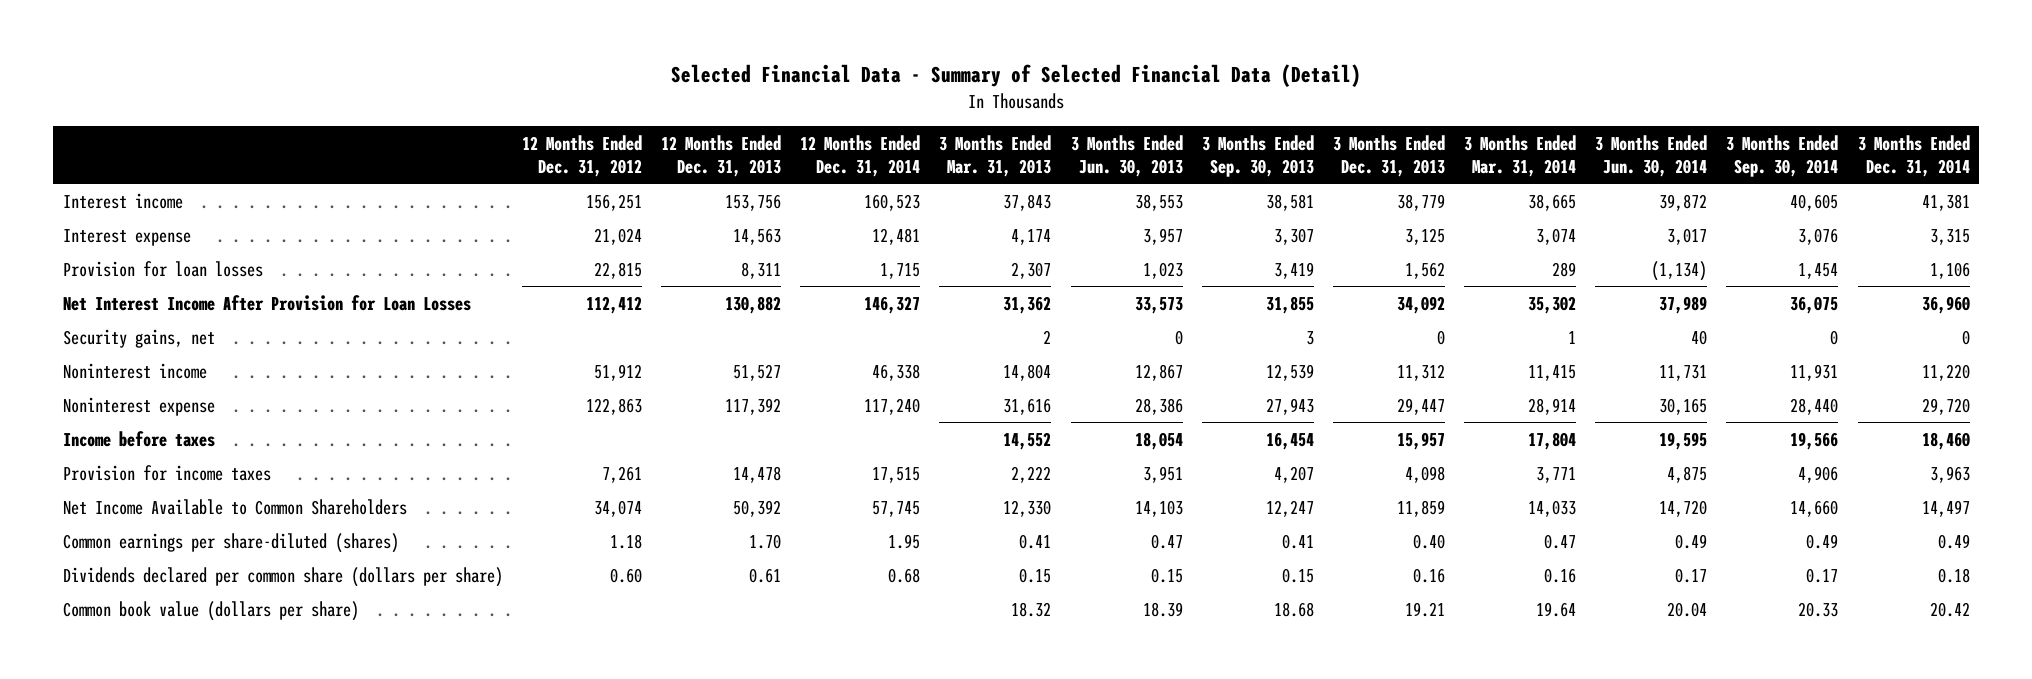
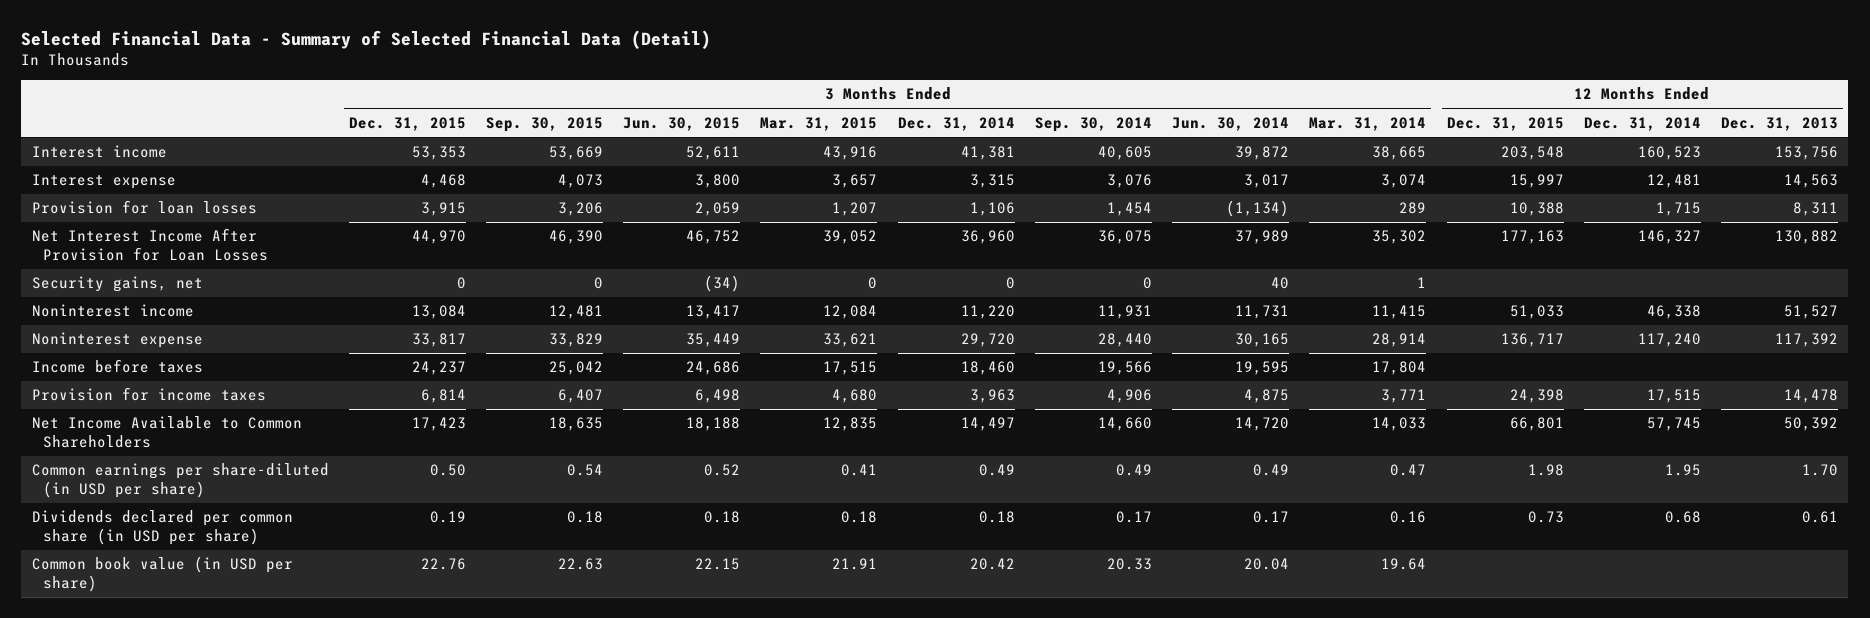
- | 12 Months Ended Dec. 31, 2012 | 12 Months Ended Dec. 31, 2013 | 12 Months Ended Dec. 31, 2014 | 3 Months Ended Mar. 31, 2013 | 3 Months Ended Jun. 30, 2013 | 3 Months Ended Sep. 30, 2013 | 3 Months Ended Dec. 31, 2013 | 3 Months Ended Mar. 31, 2014 | 3 Months Ended Jun. 30, 2014 | 3 Months Ended Sep. 30, 2014 | 3 Months Ended Dec. 31, 2014
+ | 3 Months Ended Dec. 31, 2015 | 3 Months Ended Sep. 30, 2015 | 3 Months Ended Jun. 30, 2015 | 3 Months Ended Mar. 31, 2015 | 3 Months Ended Dec. 31, 2014 | 3 Months Ended Sep. 30, 2014 | 3 Months Ended Jun. 30, 2014 | 3 Months Ended Mar. 31, 2014 | 12 Months Ended Dec. 31, 2015 | 12 Months Ended Dec. 31, 2014 | 12 Months Ended Dec. 31, 2013
- Common earnings per share-diluted (shares) | 1.18 | 1.70 | 1.95 | 0.41 | 0.47 | 0.41 | 0.40 | 0.47 | 0.49 | 0.49 | 0.49
- Dividends declared per common share (dollars per share) | 0.60 | 0.61 | 0.68 | 0.15 | 0.15 | 0.15 | 0.16 | 0.16 | 0.17 | 0.17 | 0.18
- Common book value (dollars per share) | | | | 18.32 | 18.39 | 18.68 | 19.21 | 19.64 | 20.04 | 20.33 | 20.42
+ Common earnings per share-diluted (in USD per share) | 0.50 | 0.54 | 0.52 | 0.41 | 0.49 | 0.49 | 0.49 | 0.47 | 1.98 | 1.95 | 1.70
+ Dividends declared per common share (in USD per share) | 0.19 | 0.18 | 0.18 | 0.18 | 0.18 | 0.17 | 0.17 | 0.16 | 0.73 | 0.68 | 0.61
+ Common book value (in USD per share) | 22.76 | 22.63 | 22.15 | 21.91 | 20.42 | 20.33 | 20.04 | 19.64 | | |

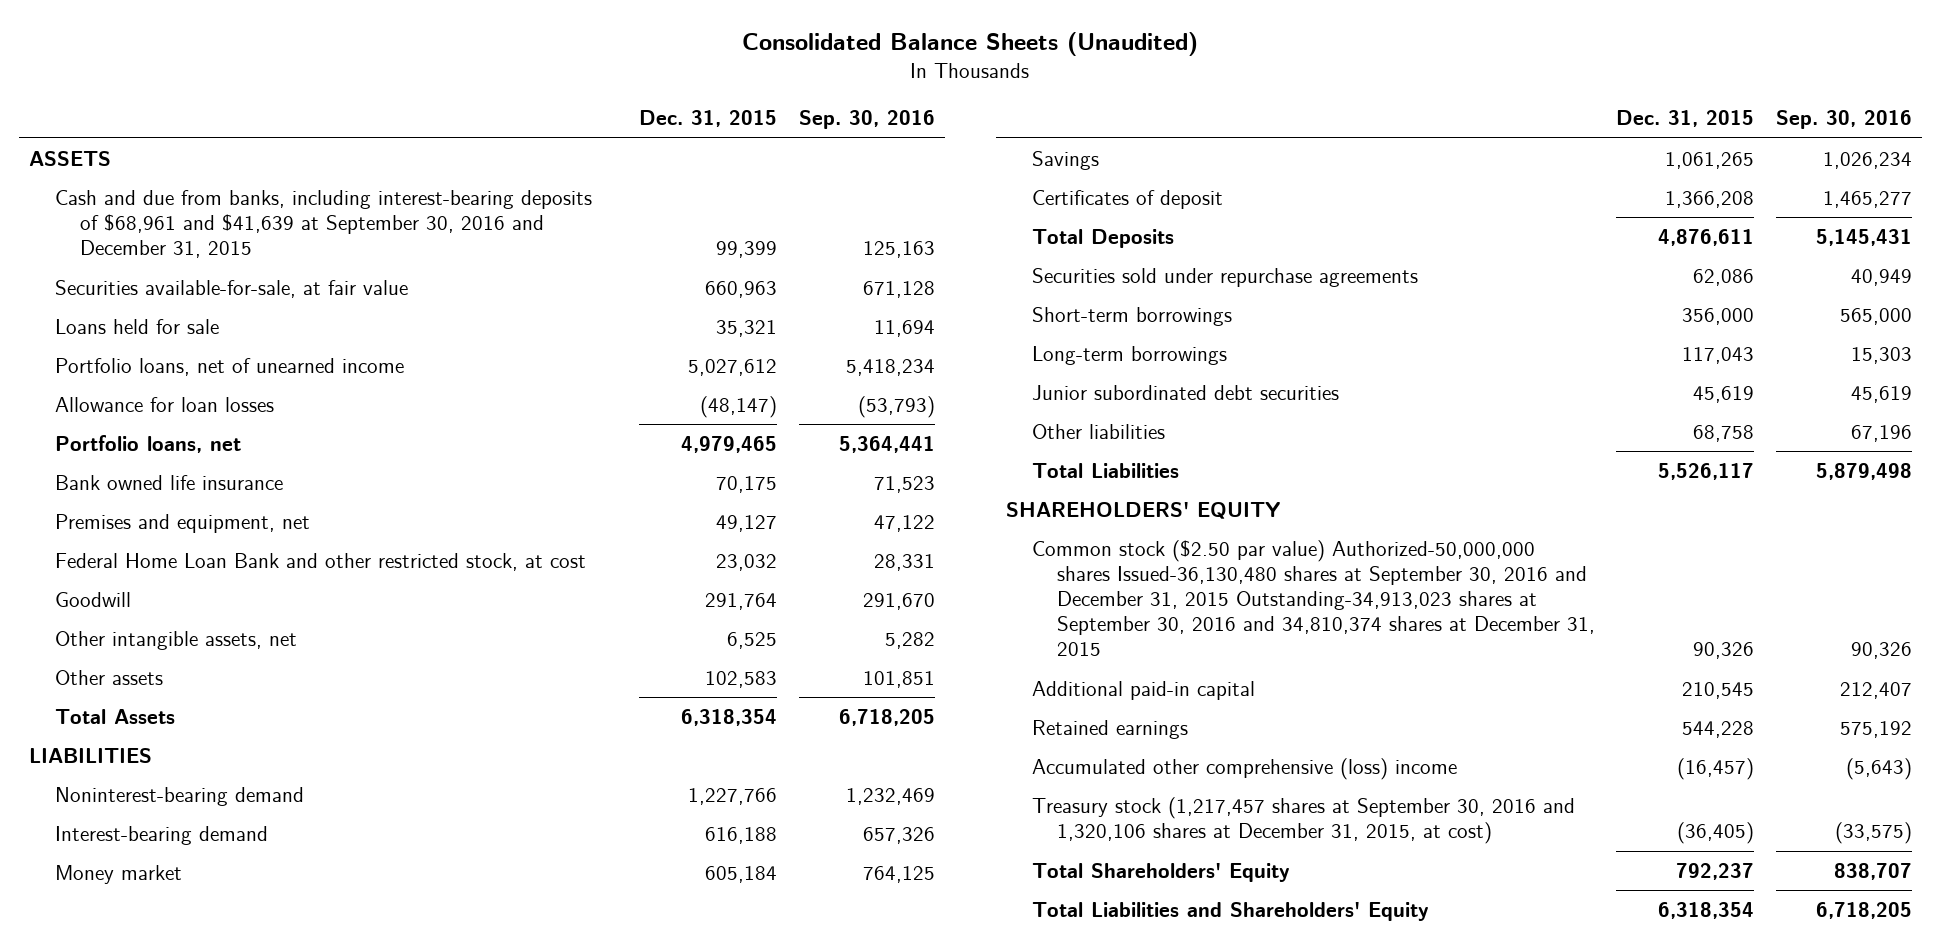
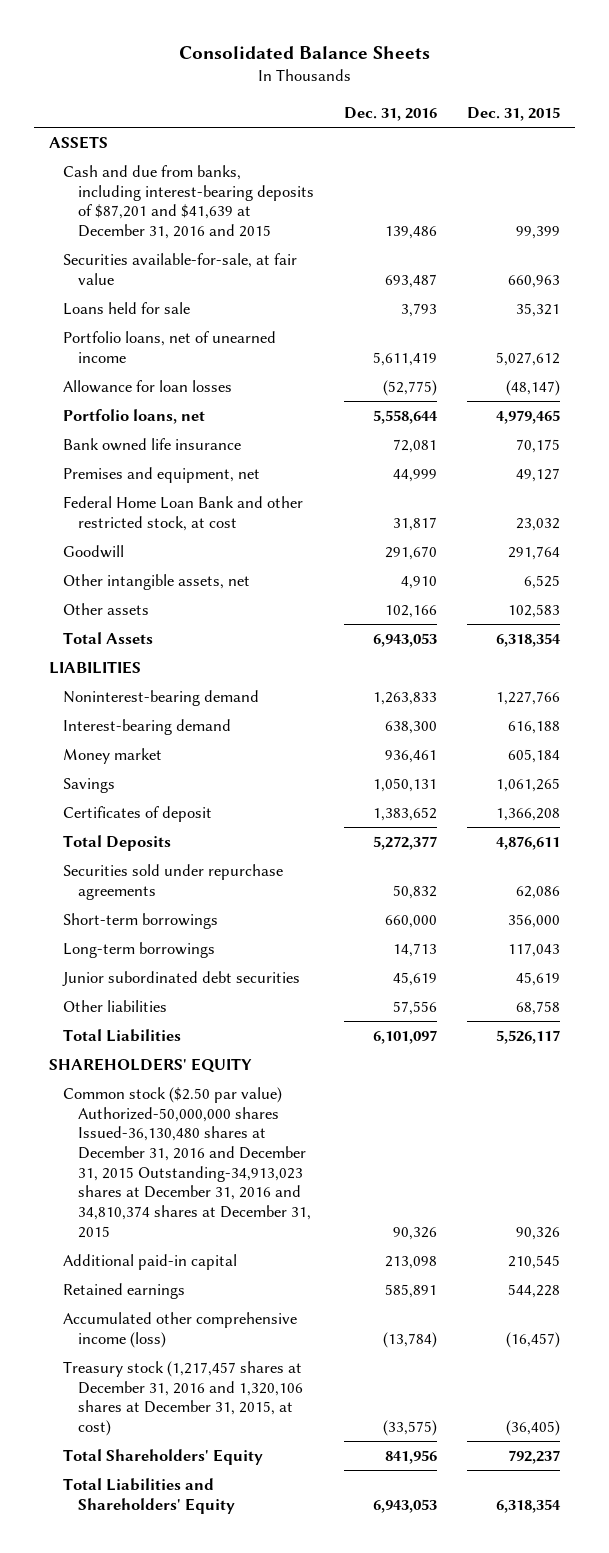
- Consolidated Balance Sheets (Unaudited)
+ Consolidated Balance Sheets
- | Dec. 31, 2015 | Sep. 30, 2016
+ | Dec. 31, 2016 | Dec. 31, 2015
- Cash and due from banks, including interest-bearing deposits of $68,961 and $41,639 at September 30, 2016 and December 31, 2015 | 99,399 | 125,163
+ Cash and due from banks, including interest-bearing deposits of $87,201 and $41,639 at December 31, 2016 and 2015 | 139,486 | 99,399
- Common stock ($2.50 par value) Authorized-50,000,000 shares Issued-36,130,480 shares at September 30, 2016 and December 31, 2015 Outstanding-34,913,023 shares at September 30, 2016 and 34,810,374 shares at December 31, 2015 | 90,326 | 90,326
+ Common stock ($2.50 par value) Authorized-50,000,000 shares Issued-36,130,480 shares at December 31, 2016 and December 31, 2015 Outstanding-34,913,023 shares at December 31, 2016 and 34,810,374 shares at December 31, 2015 | 90,326 | 90,326
- Accumulated other comprehensive (loss) income | (16,457) | (5,643)
- Treasury stock (1,217,457 shares at September 30, 2016 and 1,320,106 shares at December 31, 2015, at cost) | (36,405) | (33,575)
+ Accumulated other comprehensive income (loss) | (13,784) | (16,457)
+ Treasury stock (1,217,457 shares at December 31, 2016 and 1,320,106 shares at December 31, 2015, at cost) | (33,575) | (36,405)

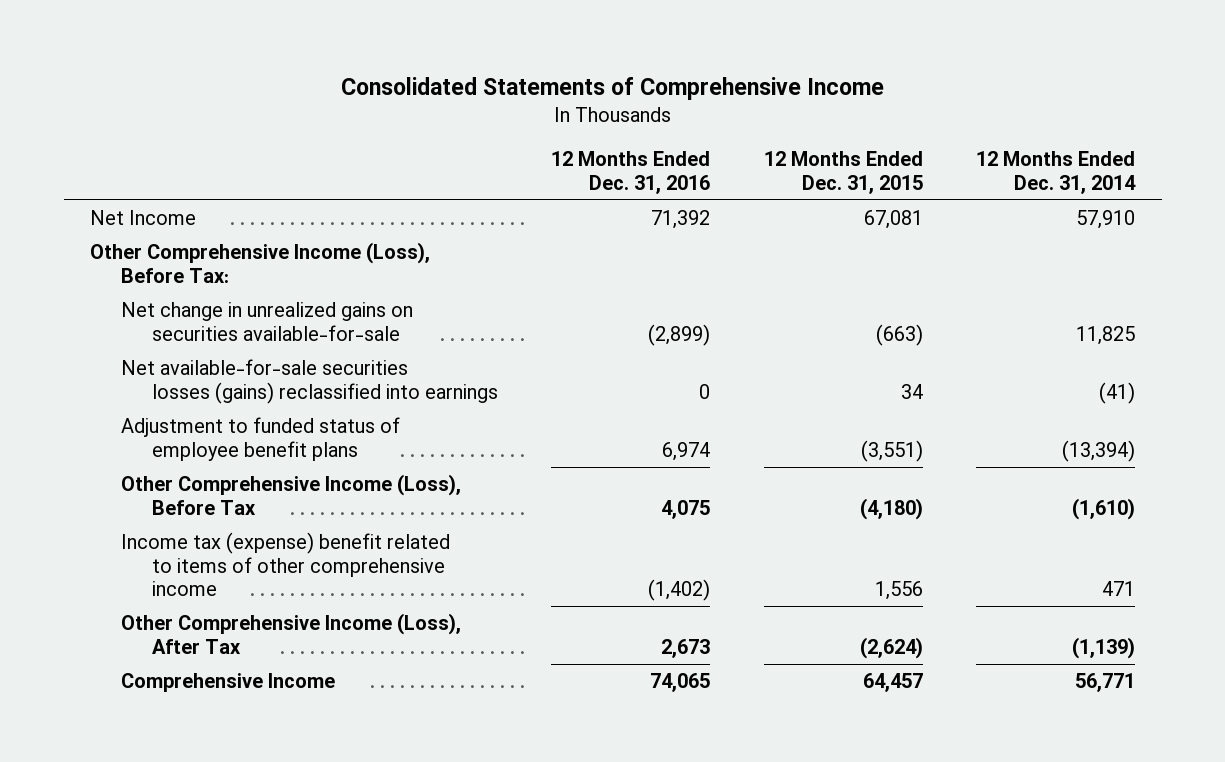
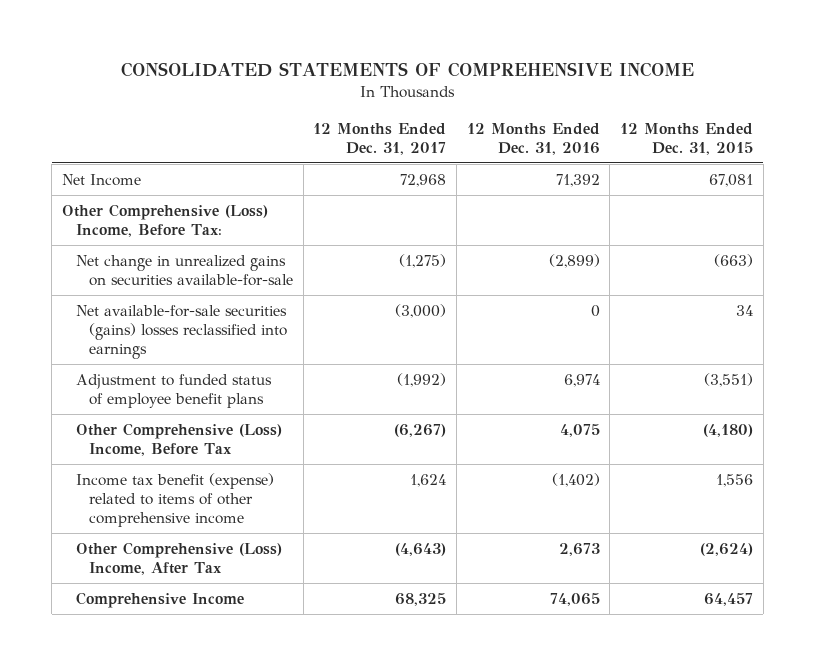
- Consolidated Statements of Comprehensive Income
+ CONSOLIDATED STATEMENTS OF COMPREHENSIVE INCOME
- | 12 Months Ended Dec. 31, 2016 | 12 Months Ended Dec. 31, 2015 | 12 Months Ended Dec. 31, 2014
+ | 12 Months Ended Dec. 31, 2017 | 12 Months Ended Dec. 31, 2016 | 12 Months Ended Dec. 31, 2015
- Other Comprehensive Income (Loss), Before Tax:
+ Other Comprehensive (Loss) Income, Before Tax:
- Net available-for-sale securities losses (gains) reclassified into earnings | 0 | 34 | (41)
+ Net available-for-sale securities (gains) losses reclassified into earnings | (3,000) | 0 | 34
- Other Comprehensive Income (Loss), Before Tax | 4,075 | (4,180) | (1,610)
- Income tax (expense) benefit related to items of other comprehensive income | (1,402) | 1,556 | 471
- Other Comprehensive Income (Loss), After Tax | 2,673 | (2,624) | (1,139)
+ Other Comprehensive (Loss) Income, Before Tax | (6,267) | 4,075 | (4,180)
+ Income tax benefit (expense) related to items of other comprehensive income | 1,624 | (1,402) | 1,556
+ Other Comprehensive (Loss) Income, After Tax | (4,643) | 2,673 | (2,624)

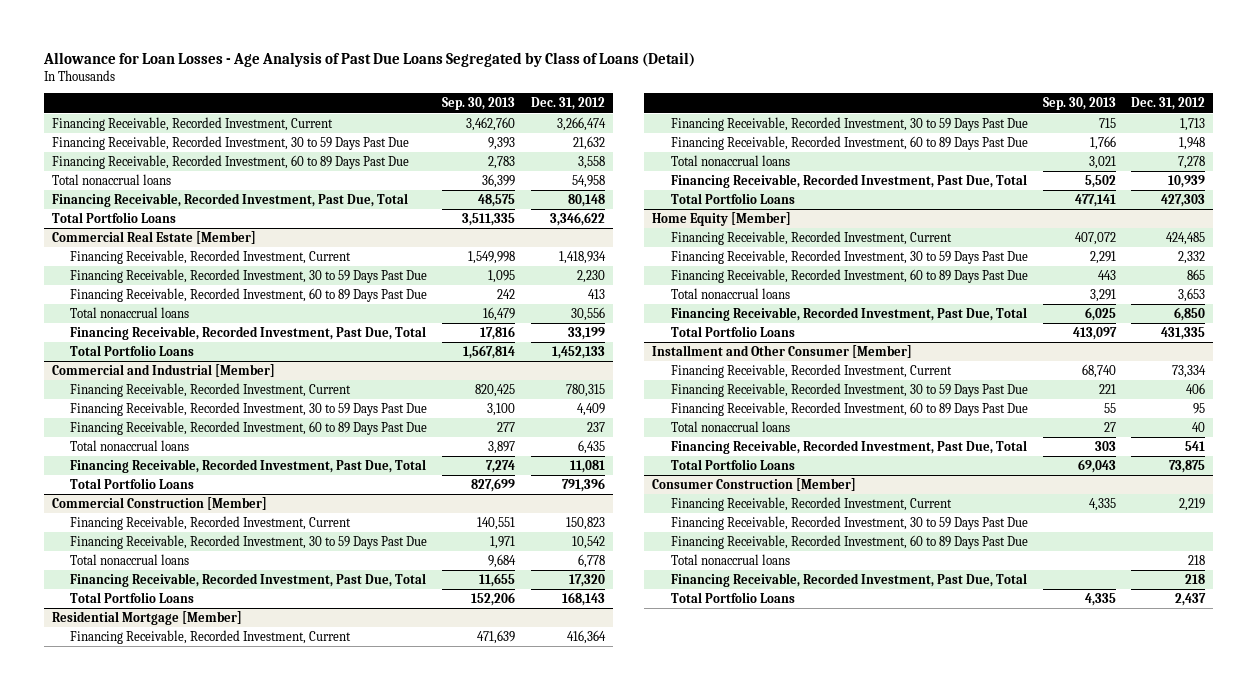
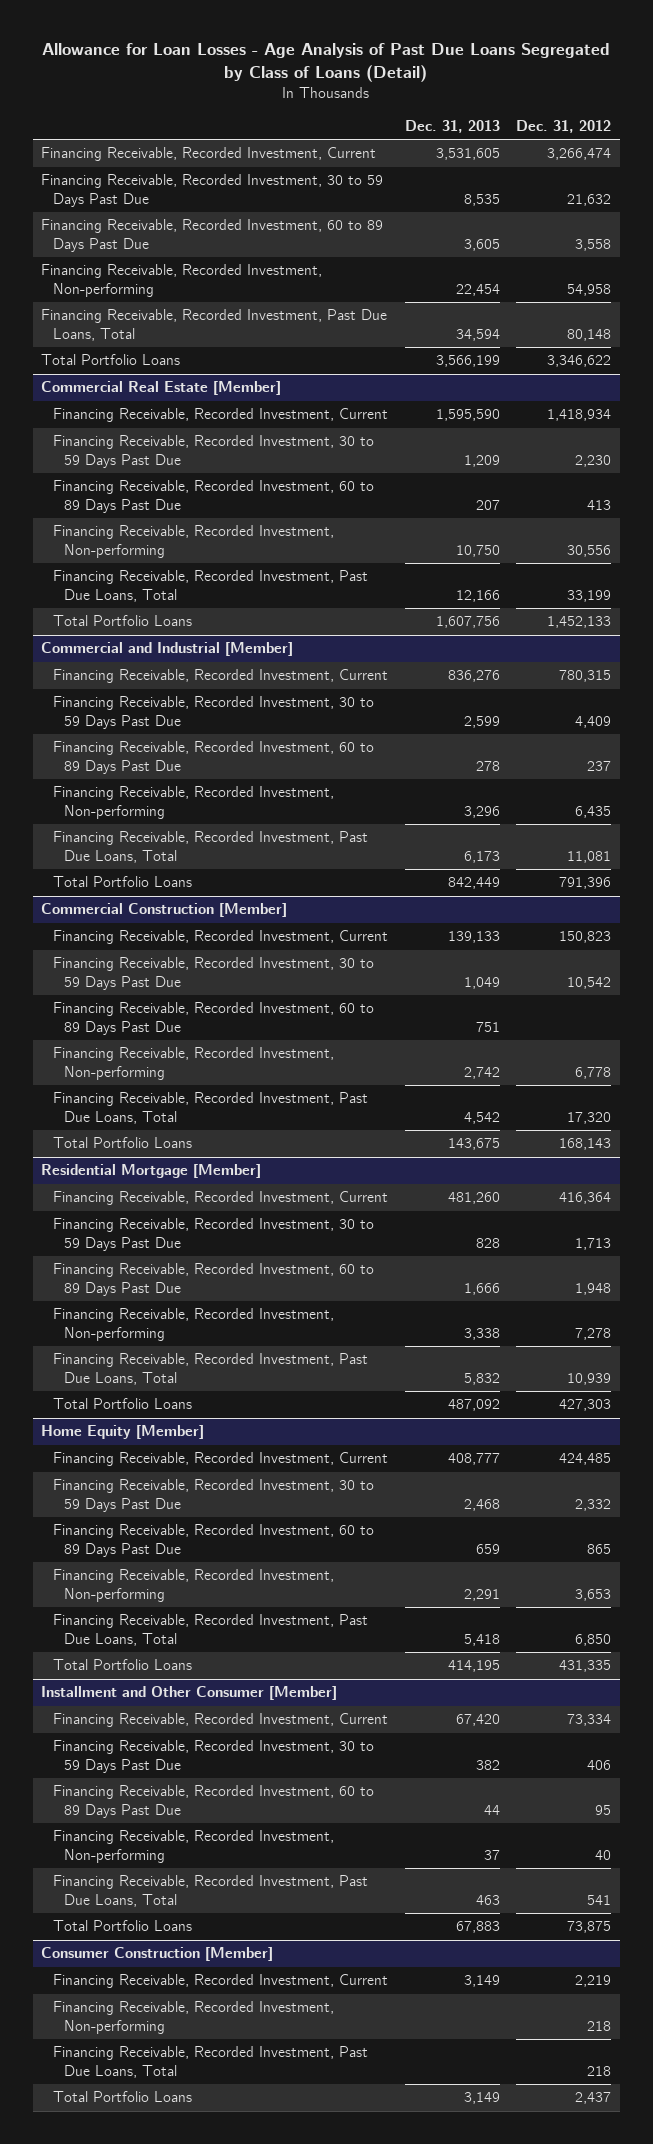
- | Sep. 30, 2013 | Dec. 31, 2012
+ | Dec. 31, 2013 | Dec. 31, 2012
- Total nonaccrual loans | 36,399 | 54,958
- Financing Receivable, Recorded Investment, Past Due, Total | 48,575 | 80,148
+ Financing Receivable, Recorded Investment, Non-performing | 22,454 | 54,958
+ Financing Receivable, Recorded Investment, Past Due Loans, Total | 34,594 | 80,148
@ Commercial Real Estate [Member]
- Total nonaccrual loans | 16,479 | 30,556
- Financing Receivable, Recorded Investment, Past Due, Total | 17,816 | 33,199
+ Financing Receivable, Recorded Investment, Non-performing | 10,750 | 30,556
+ Financing Receivable, Recorded Investment, Past Due Loans, Total | 12,166 | 33,199
@ Commercial and Industrial [Member]
- Total nonaccrual loans | 3,897 | 6,435
- Financing Receivable, Recorded Investment, Past Due, Total | 7,274 | 11,081
+ Financing Receivable, Recorded Investment, Non-performing | 3,296 | 6,435
+ Financing Receivable, Recorded Investment, Past Due Loans, Total | 6,173 | 11,081
@ Commercial Construction [Member]
- Total nonaccrual loans | 9,684 | 6,778
- Financing Receivable, Recorded Investment, Past Due, Total | 11,655 | 17,320
+ Financing Receivable, Recorded Investment, 60 to 89 Days Past Due | 751 |
+ Financing Receivable, Recorded Investment, Non-performing | 2,742 | 6,778
+ Financing Receivable, Recorded Investment, Past Due Loans, Total | 4,542 | 17,320
@ Residential Mortgage [Member]
- Total nonaccrual loans | 3,021 | 7,278
- Financing Receivable, Recorded Investment, Past Due, Total | 5,502 | 10,939
+ Financing Receivable, Recorded Investment, Non-performing | 3,338 | 7,278
+ Financing Receivable, Recorded Investment, Past Due Loans, Total | 5,832 | 10,939
@ Home Equity [Member]
- Total nonaccrual loans | 3,291 | 3,653
- Financing Receivable, Recorded Investment, Past Due, Total | 6,025 | 6,850
+ Financing Receivable, Recorded Investment, Non-performing | 2,291 | 3,653
+ Financing Receivable, Recorded Investment, Past Due Loans, Total | 5,418 | 6,850
@ Installment and Other Consumer [Member]
- Total nonaccrual loans | 27 | 40
- Financing Receivable, Recorded Investment, Past Due, Total | 303 | 541
+ Financing Receivable, Recorded Investment, Non-performing | 37 | 40
+ Financing Receivable, Recorded Investment, Past Due Loans, Total | 463 | 541
@ Consumer Construction [Member]
- Financing Receivable, Recorded Investment, 30 to 59 Days Past Due
- Financing Receivable, Recorded Investment, 60 to 89 Days Past Due
- Total nonaccrual loans | | 218
- Financing Receivable, Recorded Investment, Past Due, Total | | 218
+ Financing Receivable, Recorded Investment, Non-performing | | 218
+ Financing Receivable, Recorded Investment, Past Due Loans, Total | | 218

